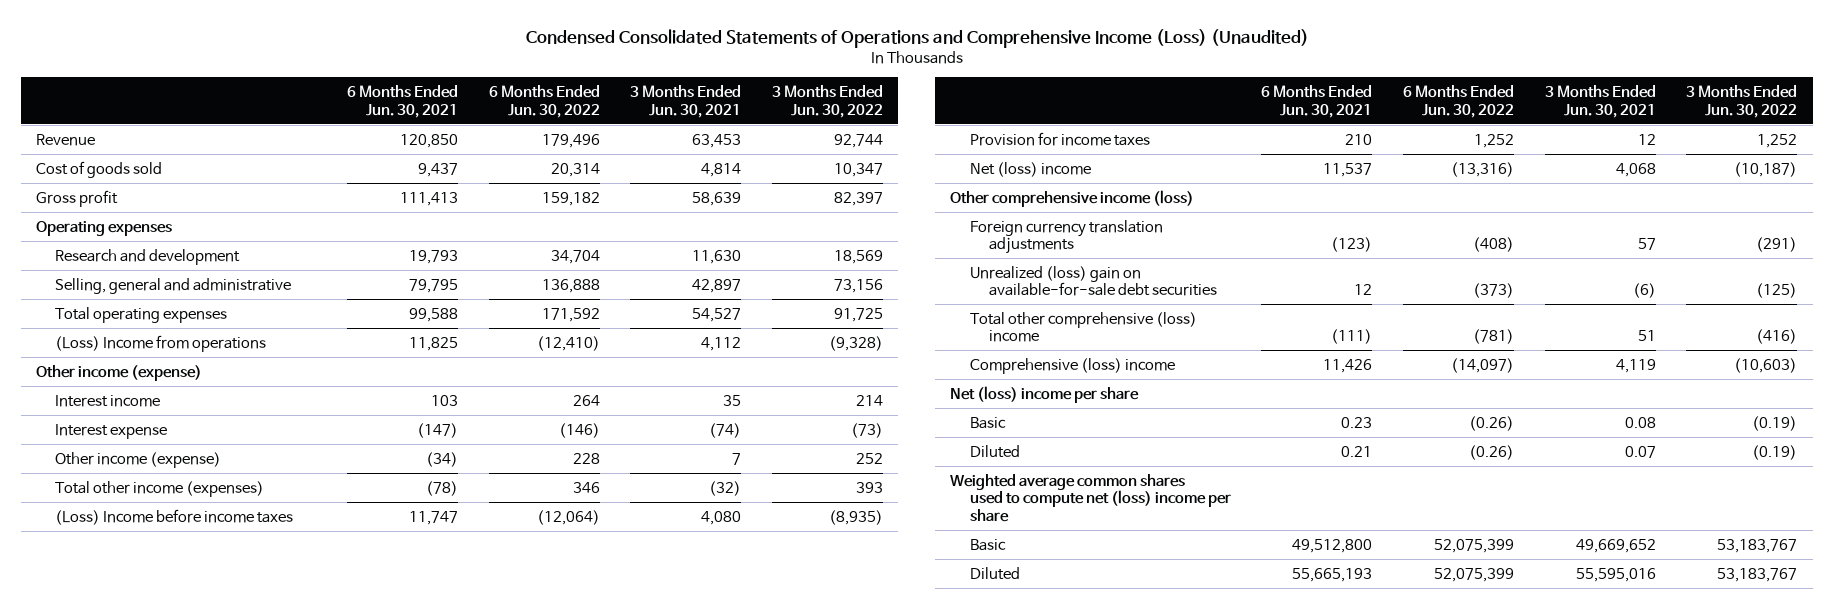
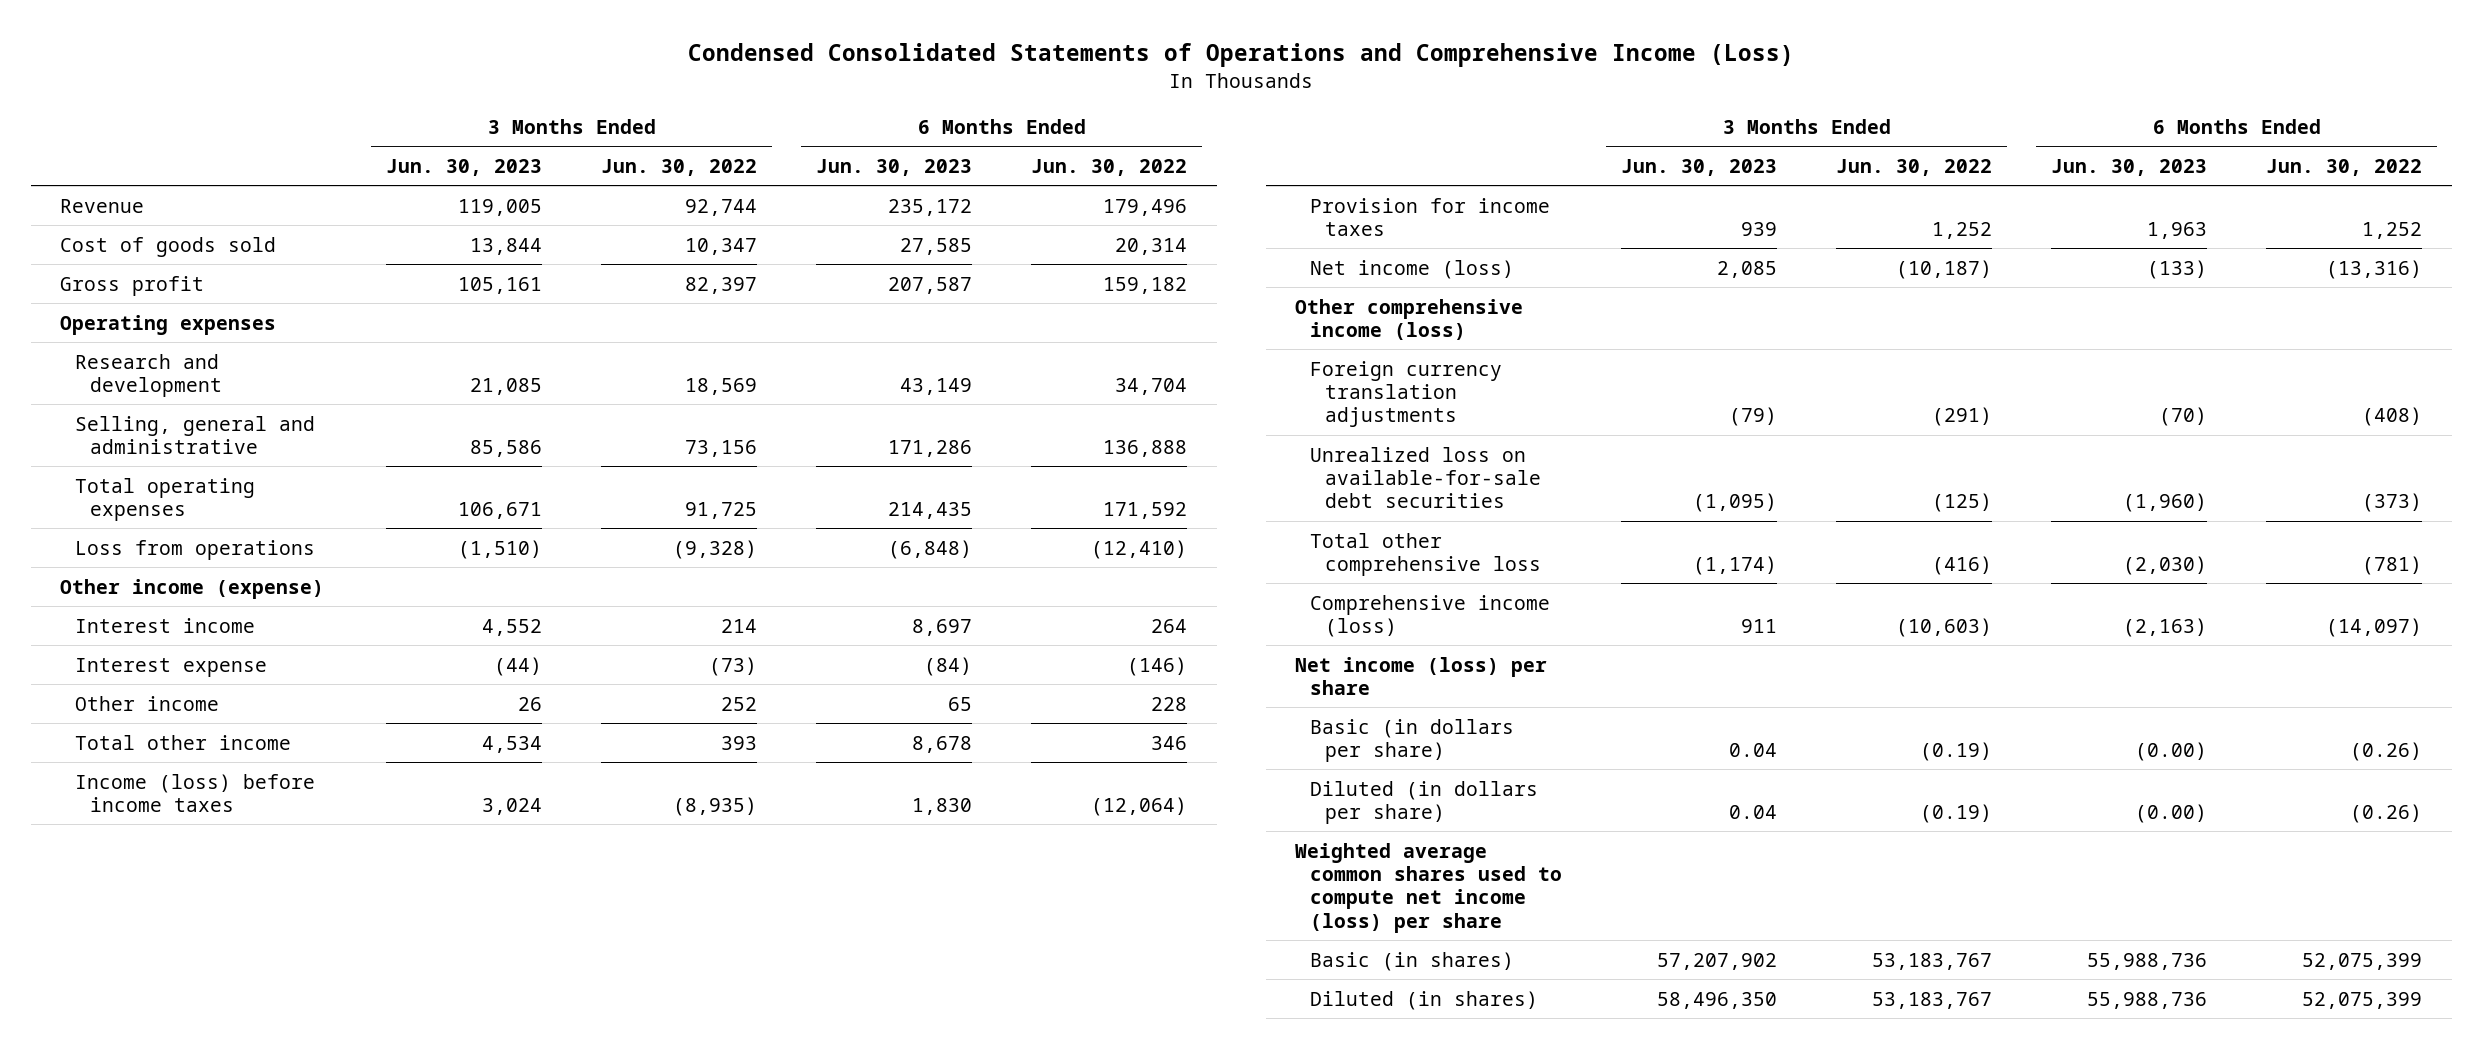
- Condensed Consolidated Statements of Operations and Comprehensive Income (Loss) (Unaudited)
+ Condensed Consolidated Statements of Operations and Comprehensive Income (Loss)
- | 6 Months Ended Jun. 30, 2021 | 6 Months Ended Jun. 30, 2022 | 3 Months Ended Jun. 30, 2021 | 3 Months Ended Jun. 30, 2022
+ | 3 Months Ended Jun. 30, 2023 | 3 Months Ended Jun. 30, 2022 | 6 Months Ended Jun. 30, 2023 | 6 Months Ended Jun. 30, 2022
- (Loss) Income from operations | 11,825 | (12,410) | 4,112 | (9,328)
+ Loss from operations | (1,510) | (9,328) | (6,848) | (12,410)
- Other income (expense) | (34) | 228 | 7 | 252
- Total other income (expenses) | (78) | 346 | (32) | 393
- (Loss) Income before income taxes | 11,747 | (12,064) | 4,080 | (8,935)
+ Other income | 26 | 252 | 65 | 228
+ Total other income | 4,534 | 393 | 8,678 | 346
+ Income (loss) before income taxes | 3,024 | (8,935) | 1,830 | (12,064)
- Net (loss) income | 11,537 | (13,316) | 4,068 | (10,187)
+ Net income (loss) | 2,085 | (10,187) | (133) | (13,316)
- Unrealized (loss) gain on available-for-sale debt securities | 12 | (373) | (6) | (125)
- Total other comprehensive (loss) income | (111) | (781) | 51 | (416)
- Comprehensive (loss) income | 11,426 | (14,097) | 4,119 | (10,603)
- Net (loss) income per share
- Basic | 0.23 | (0.26) | 0.08 | (0.19)
- Diluted | 0.21 | (0.26) | 0.07 | (0.19)
- Weighted average common shares used to compute net (loss) income per share
- Basic | 49,512,800 | 52,075,399 | 49,669,652 | 53,183,767
- Diluted | 55,665,193 | 52,075,399 | 55,595,016 | 53,183,767
+ Unrealized loss on available-for-sale debt securities | (1,095) | (125) | (1,960) | (373)
+ Total other comprehensive loss | (1,174) | (416) | (2,030) | (781)
+ Comprehensive income (loss) | 911 | (10,603) | (2,163) | (14,097)
+ Net income (loss) per share
+ Basic (in dollars per share) | 0.04 | (0.19) | (0.00) | (0.26)
+ Diluted (in dollars per share) | 0.04 | (0.19) | (0.00) | (0.26)
+ Weighted average common shares used to compute net income (loss) per share
+ Basic (in shares) | 57,207,902 | 53,183,767 | 55,988,736 | 52,075,399
+ Diluted (in shares) | 58,496,350 | 53,183,767 | 55,988,736 | 52,075,399

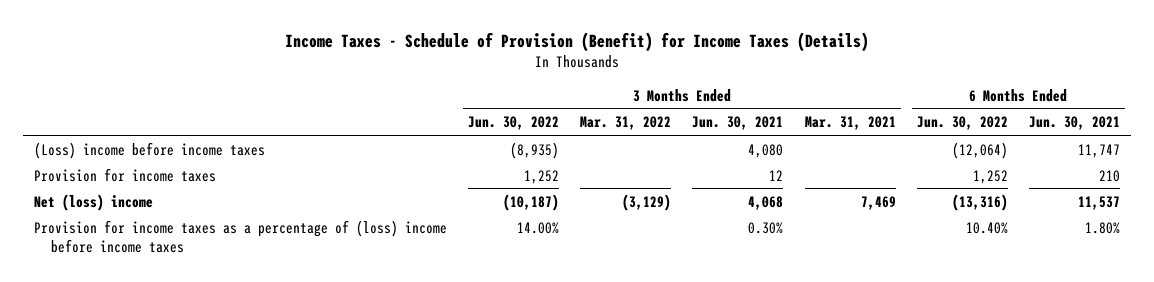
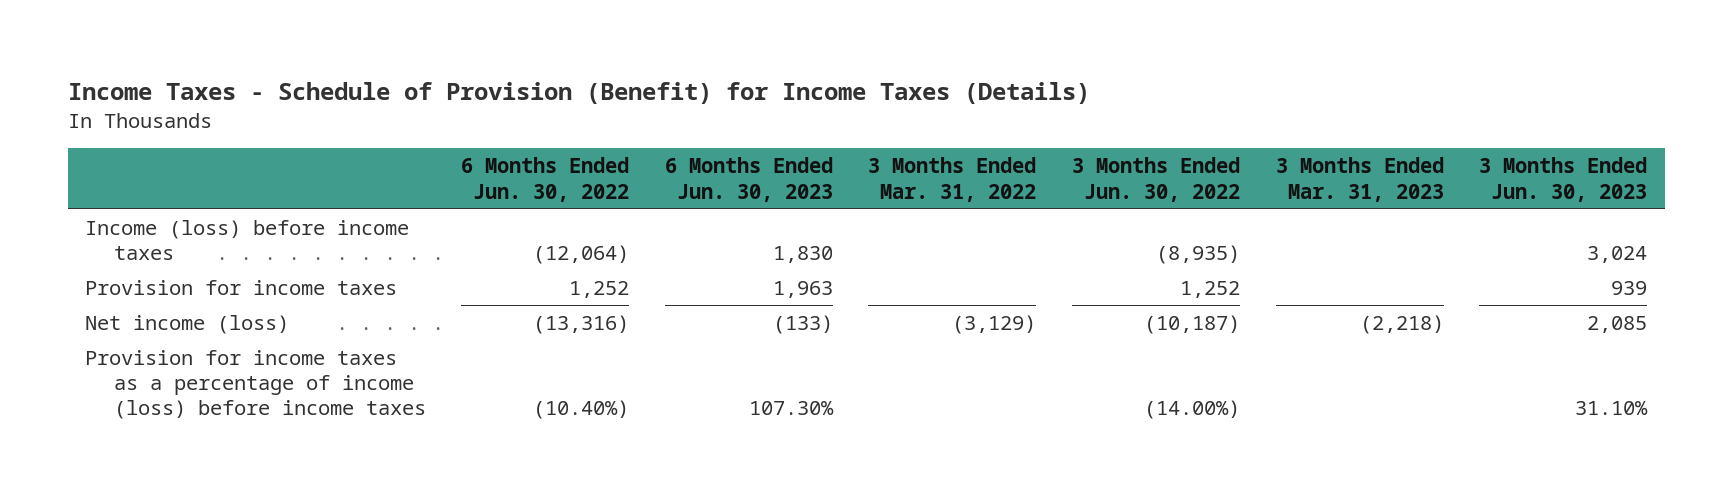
- | 3 Months Ended Jun. 30, 2022 | 3 Months Ended Mar. 31, 2022 | 3 Months Ended Jun. 30, 2021 | 3 Months Ended Mar. 31, 2021 | 6 Months Ended Jun. 30, 2022 | 6 Months Ended Jun. 30, 2021
+ | 6 Months Ended Jun. 30, 2022 | 6 Months Ended Jun. 30, 2023 | 3 Months Ended Mar. 31, 2022 | 3 Months Ended Jun. 30, 2022 | 3 Months Ended Mar. 31, 2023 | 3 Months Ended Jun. 30, 2023
- (Loss) income before income taxes | (8,935) | | 4,080 | | (12,064) | 11,747
+ Income (loss) before income taxes | (12,064) | 1,830 | | (8,935) | | 3,024
- Net (loss) income | (10,187) | (3,129) | 4,068 | 7,469 | (13,316) | 11,537
- Provision for income taxes as a percentage of (loss) income before income taxes | 14.00% | | 0.30% | | 10.40% | 1.80%
+ Net income (loss) | (13,316) | (133) | (3,129) | (10,187) | (2,218) | 2,085
+ Provision for income taxes as a percentage of income (loss) before income taxes | (10.40%) | 107.30% | | (14.00%) | | 31.10%

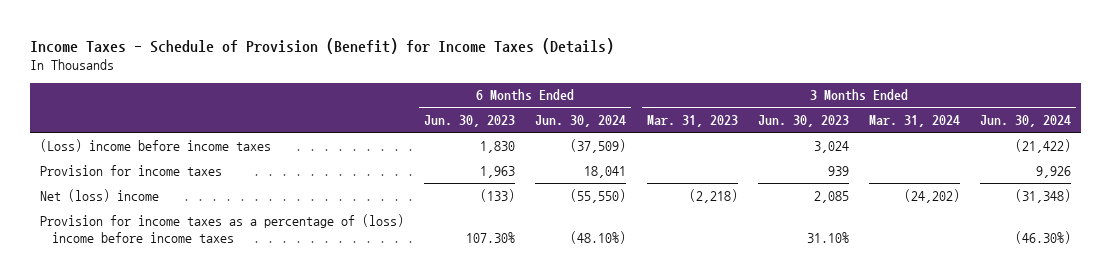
- | 6 Months Ended Jun. 30, 2022 | 6 Months Ended Jun. 30, 2023 | 3 Months Ended Mar. 31, 2022 | 3 Months Ended Jun. 30, 2022 | 3 Months Ended Mar. 31, 2023 | 3 Months Ended Jun. 30, 2023
+ | 6 Months Ended Jun. 30, 2023 | 6 Months Ended Jun. 30, 2024 | 3 Months Ended Mar. 31, 2023 | 3 Months Ended Jun. 30, 2023 | 3 Months Ended Mar. 31, 2024 | 3 Months Ended Jun. 30, 2024
- Income (loss) before income taxes | (12,064) | 1,830 | | (8,935) | | 3,024
+ (Loss) income before income taxes | 1,830 | (37,509) | | 3,024 | | (21,422)
- Net income (loss) | (13,316) | (133) | (3,129) | (10,187) | (2,218) | 2,085
- Provision for income taxes as a percentage of income (loss) before income taxes | (10.40%) | 107.30% | | (14.00%) | | 31.10%
+ Net (loss) income | (133) | (55,550) | (2,218) | 2,085 | (24,202) | (31,348)
+ Provision for income taxes as a percentage of (loss) income before income taxes | 107.30% | (48.10%) | | 31.10% | | (46.30%)

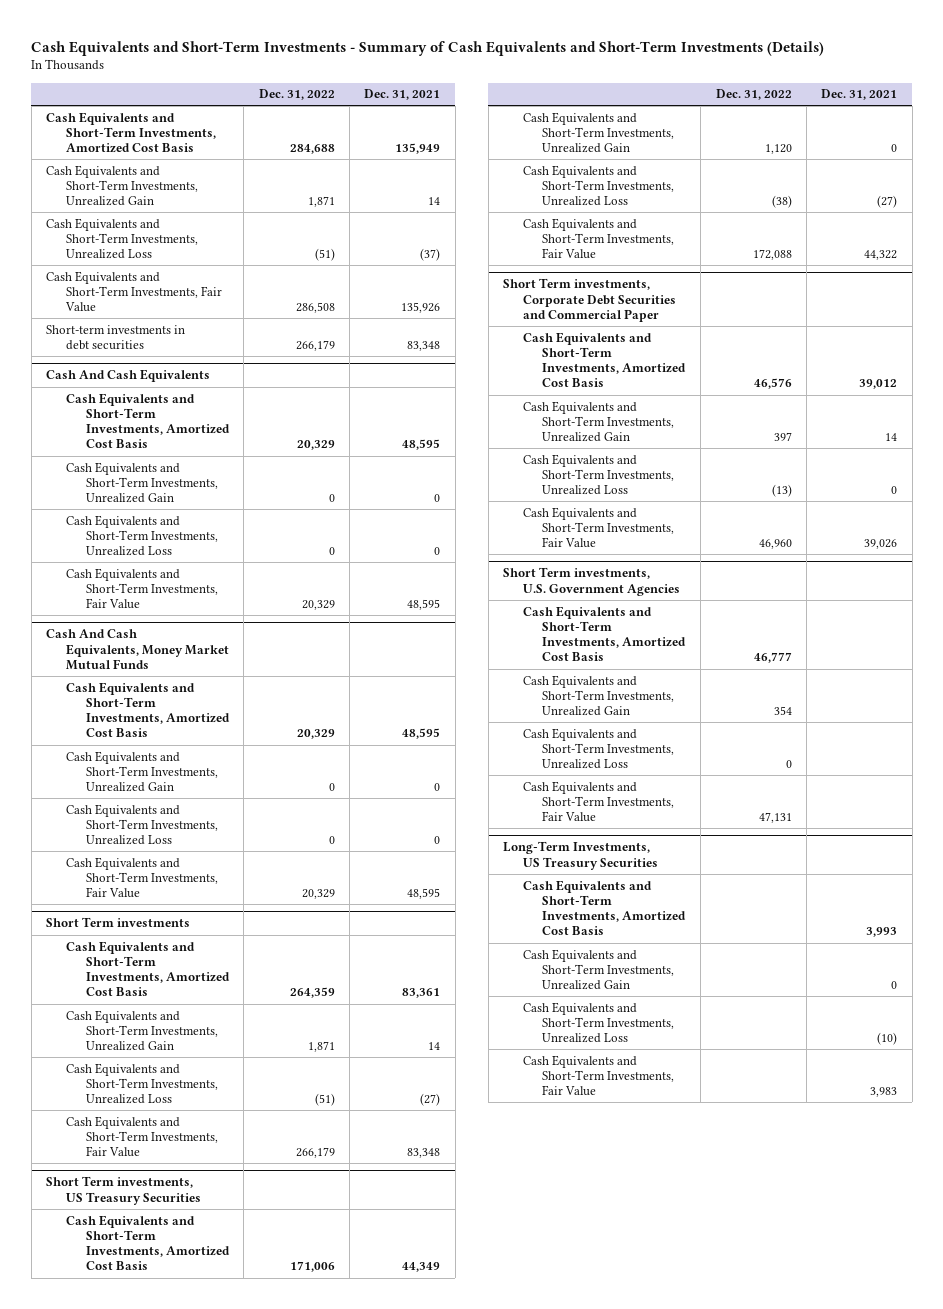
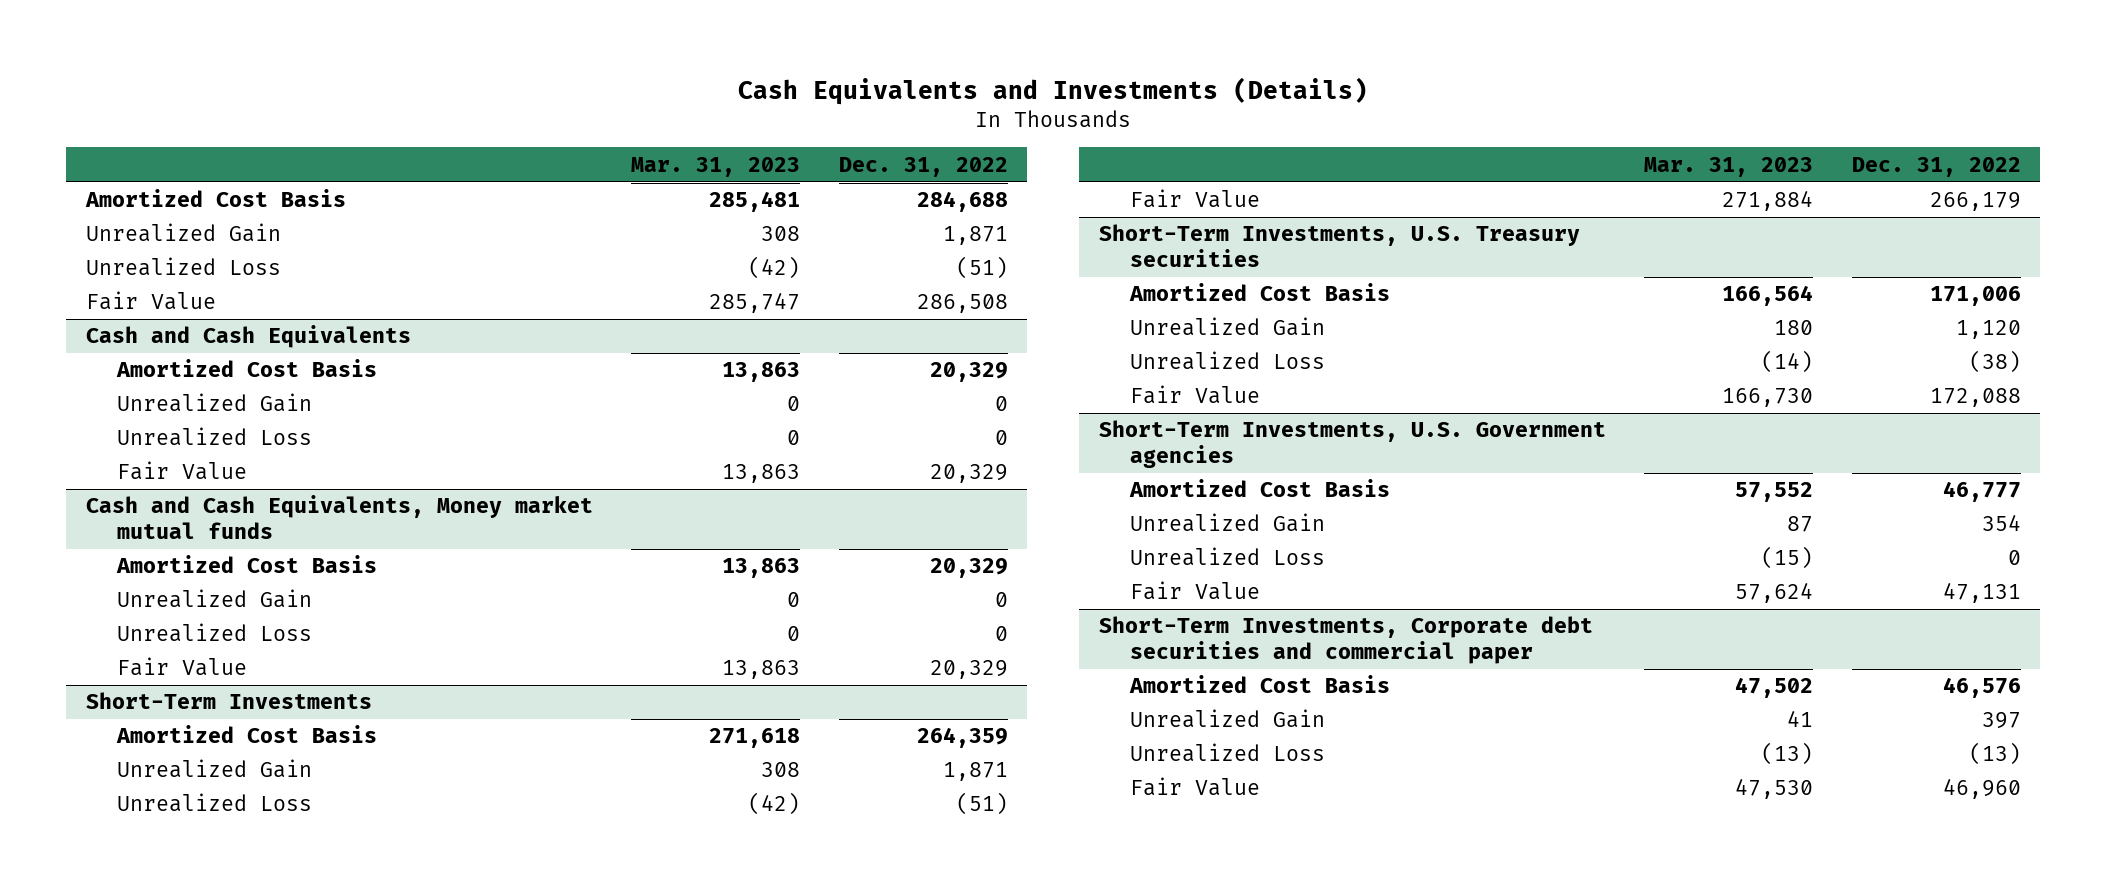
- Cash Equivalents and Short-Term Investments - Summary of Cash Equivalents and Short-Term Investments (Details)
+ Cash Equivalents and Investments (Details)
- | Dec. 31, 2022 | Dec. 31, 2021
+ | Mar. 31, 2023 | Dec. 31, 2022
- Cash Equivalents and Short-Term Investments, Amortized Cost Basis | 284,688 | 135,949
- Cash Equivalents and Short-Term Investments, Unrealized Gain | 1,871 | 14
- Cash Equivalents and Short-Term Investments, Unrealized Loss | (51) | (37)
- Cash Equivalents and Short-Term Investments, Fair Value | 286,508 | 135,926
- Short-term investments in debt securities | 266,179 | 83,348
- Cash And Cash Equivalents
- Cash Equivalents and Short-Term Investments, Amortized Cost Basis | 20,329 | 48,595
- Cash Equivalents and Short-Term Investments, Unrealized Gain | 0 | 0
- Cash Equivalents and Short-Term Investments, Unrealized Loss | 0 | 0
- Cash Equivalents and Short-Term Investments, Fair Value | 20,329 | 48,595
- Cash And Cash Equivalents, Money Market Mutual Funds
- Cash Equivalents and Short-Term Investments, Amortized Cost Basis | 20,329 | 48,595
- Cash Equivalents and Short-Term Investments, Unrealized Gain | 0 | 0
- Cash Equivalents and Short-Term Investments, Unrealized Loss | 0 | 0
- Cash Equivalents and Short-Term Investments, Fair Value | 20,329 | 48,595
- Short Term investments
- Cash Equivalents and Short-Term Investments, Amortized Cost Basis | 264,359 | 83,361
- Cash Equivalents and Short-Term Investments, Unrealized Gain | 1,871 | 14
- Cash Equivalents and Short-Term Investments, Unrealized Loss | (51) | (27)
- Cash Equivalents and Short-Term Investments, Fair Value | 266,179 | 83,348
- Short Term investments, US Treasury Securities
- Cash Equivalents and Short-Term Investments, Amortized Cost Basis | 171,006 | 44,349
- Cash Equivalents and Short-Term Investments, Unrealized Gain | 1,120 | 0
- Cash Equivalents and Short-Term Investments, Unrealized Loss | (38) | (27)
- Cash Equivalents and Short-Term Investments, Fair Value | 172,088 | 44,322
- Short Term investments, Corporate Debt Securities and Commercial Paper
- Cash Equivalents and Short-Term Investments, Amortized Cost Basis | 46,576 | 39,012
- Cash Equivalents and Short-Term Investments, Unrealized Gain | 397 | 14
- Cash Equivalents and Short-Term Investments, Unrealized Loss | (13) | 0
- Cash Equivalents and Short-Term Investments, Fair Value | 46,960 | 39,026
- Short Term investments, U.S. Government Agencies
- Cash Equivalents and Short-Term Investments, Amortized Cost Basis | 46,777 |
- Cash Equivalents and Short-Term Investments, Unrealized Gain | 354 |
- Cash Equivalents and Short-Term Investments, Unrealized Loss | 0 |
- Cash Equivalents and Short-Term Investments, Fair Value | 47,131 |
- Long-Term Investments, US Treasury Securities
- Cash Equivalents and Short-Term Investments, Amortized Cost Basis | | 3,993
- Cash Equivalents and Short-Term Investments, Unrealized Gain | | 0
- Cash Equivalents and Short-Term Investments, Unrealized Loss | | (10)
- Cash Equivalents and Short-Term Investments, Fair Value | | 3,983
+ Amortized Cost Basis | 285,481 | 284,688
+ Unrealized Gain | 308 | 1,871
+ Unrealized Loss | (42) | (51)
+ Fair Value | 285,747 | 286,508
+ Cash and Cash Equivalents
+ Amortized Cost Basis | 13,863 | 20,329
+ Unrealized Gain | 0 | 0
+ Unrealized Loss | 0 | 0
+ Fair Value | 13,863 | 20,329
+ Cash and Cash Equivalents, Money market mutual funds
+ Amortized Cost Basis | 13,863 | 20,329
+ Unrealized Gain | 0 | 0
+ Unrealized Loss | 0 | 0
+ Fair Value | 13,863 | 20,329
+ Short-Term Investments
+ Amortized Cost Basis | 271,618 | 264,359
+ Unrealized Gain | 308 | 1,871
+ Unrealized Loss | (42) | (51)
+ Fair Value | 271,884 | 266,179
+ Short-Term Investments, U.S. Treasury securities
+ Amortized Cost Basis | 166,564 | 171,006
+ Unrealized Gain | 180 | 1,120
+ Unrealized Loss | (14) | (38)
+ Fair Value | 166,730 | 172,088
+ Short-Term Investments, U.S. Government agencies
+ Amortized Cost Basis | 57,552 | 46,777
+ Unrealized Gain | 87 | 354
+ Unrealized Loss | (15) | 0
+ Fair Value | 57,624 | 47,131
+ Short-Term Investments, Corporate debt securities and commercial paper
+ Amortized Cost Basis | 47,502 | 46,576
+ Unrealized Gain | 41 | 397
+ Unrealized Loss | (13) | (13)
+ Fair Value | 47,530 | 46,960

